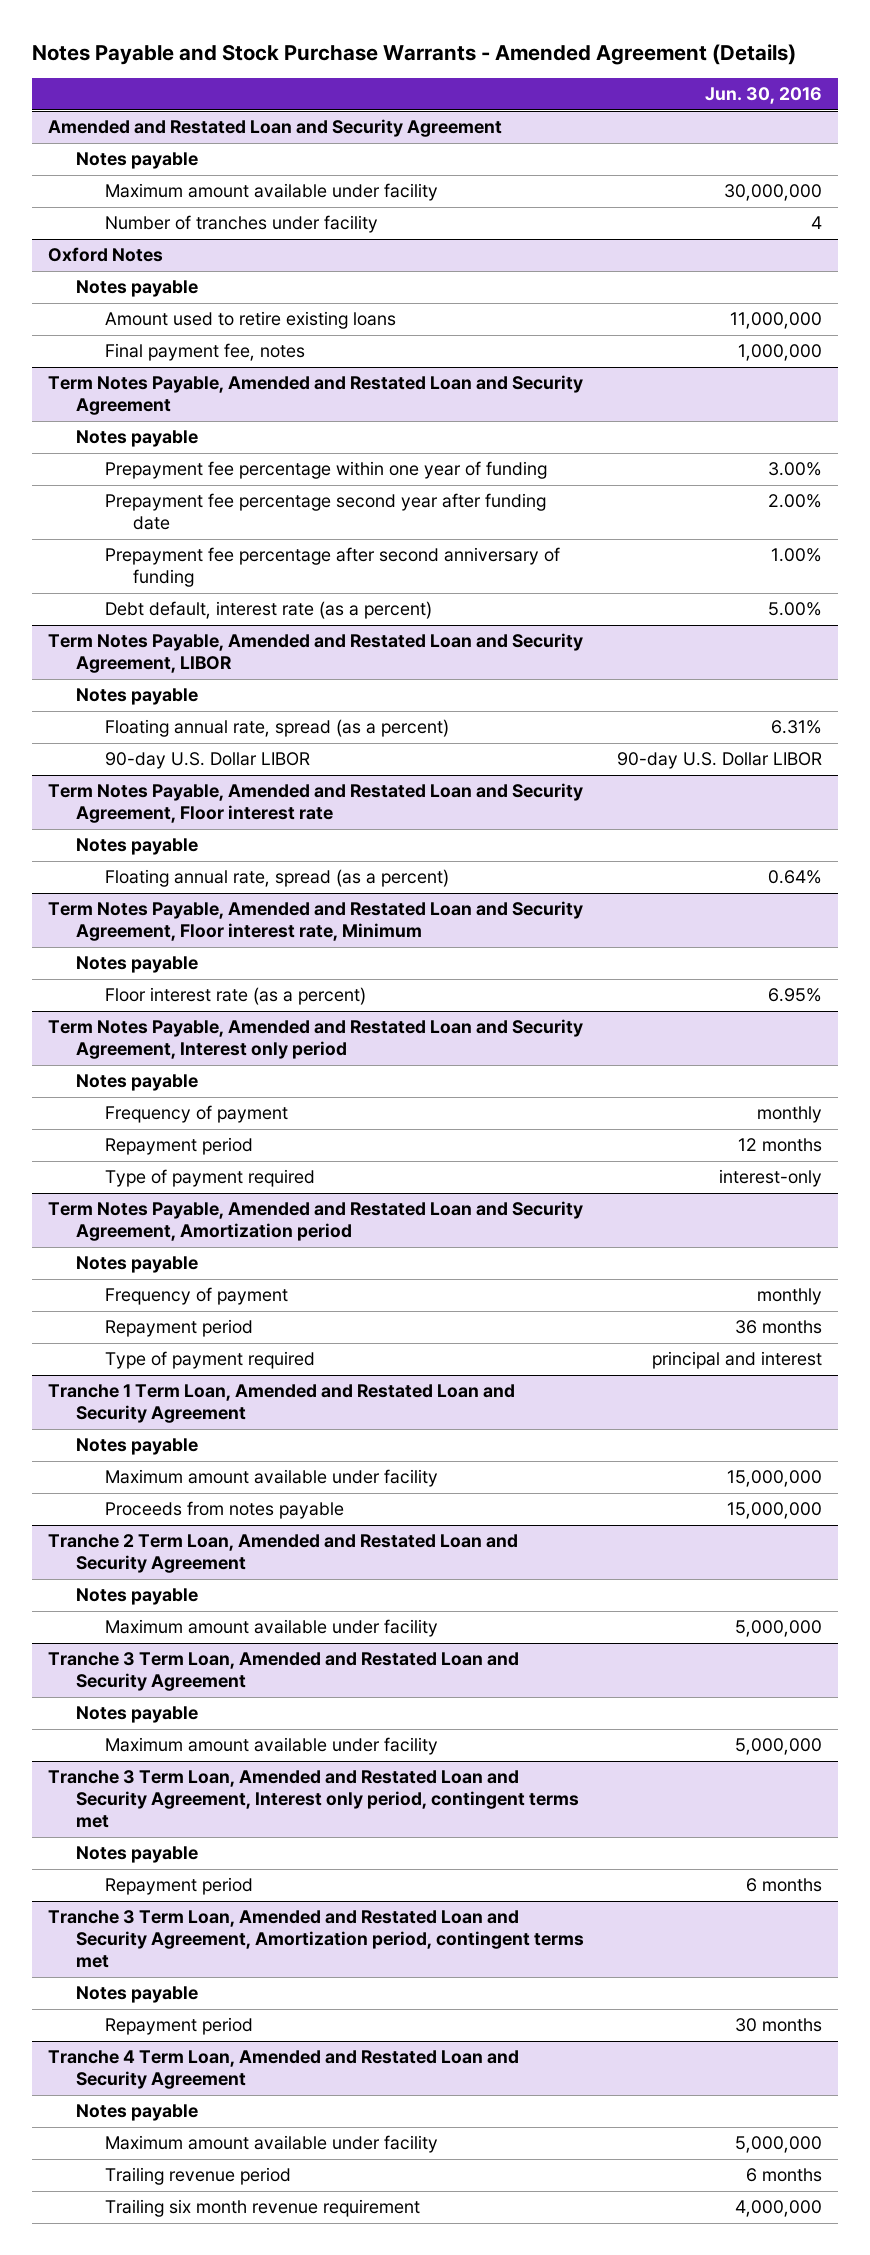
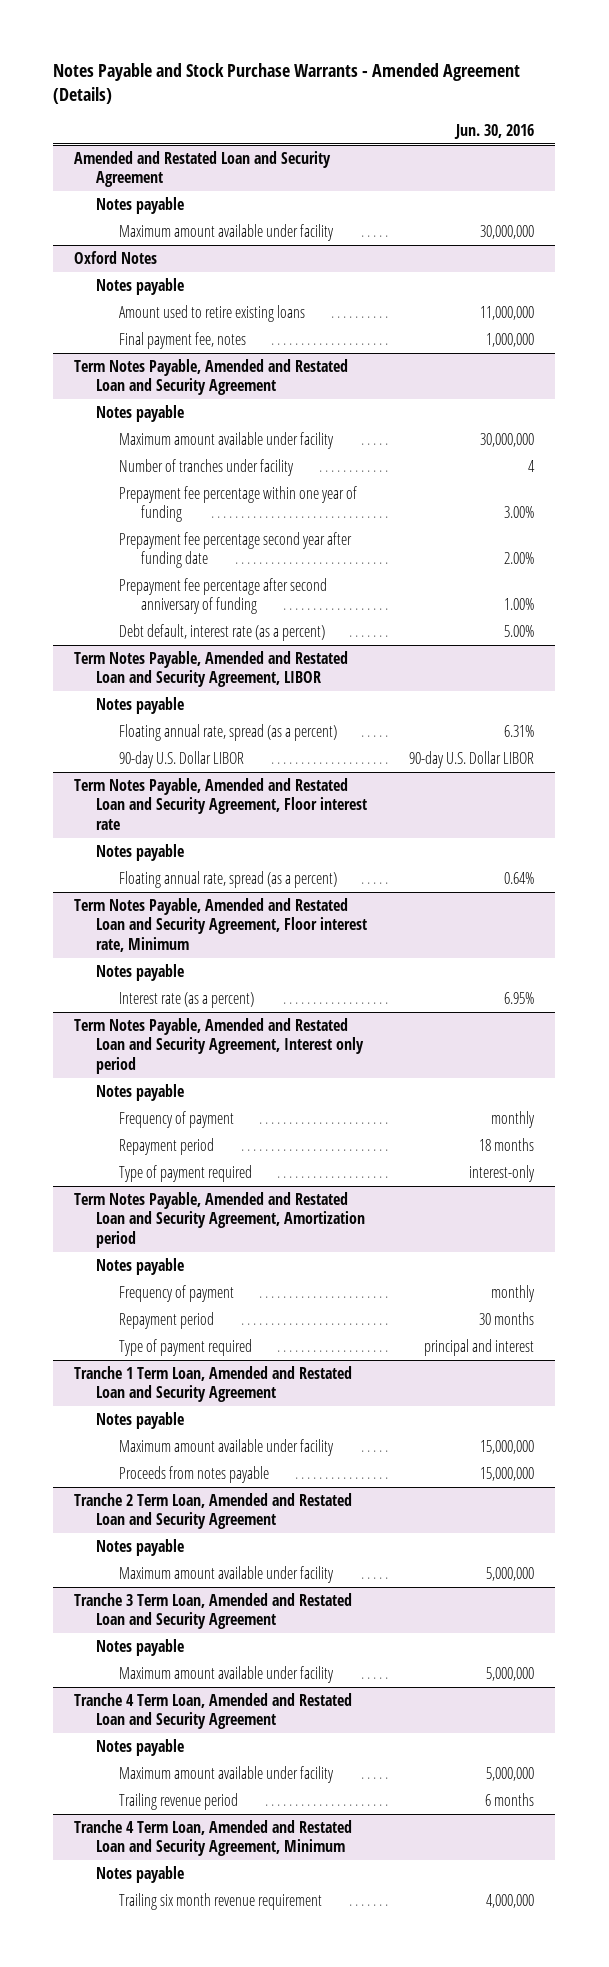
@ Amended and Restated Loan and Security Agreement
- Number of tranches under facility | 4
@ Term Notes Payable, Amended and Restated Loan and Security Agreement
+ Maximum amount available under facility | 30,000,000
+ Number of tranches under facility | 4
@ Term Notes Payable, Amended and Restated Loan and Security Agreement, Floor interest rate, Minimum
- Floor interest rate (as a percent) | 6.95%
+ Interest rate (as a percent) | 6.95%
@ Term Notes Payable, Amended and Restated Loan and Security Agreement, Interest only period
- Repayment period | 12 months
+ Repayment period | 18 months
@ Term Notes Payable, Amended and Restated Loan and Security Agreement, Amortization period
- Repayment period | 36 months
+ Repayment period | 30 months
- Tranche 3 Term Loan, Amended and Restated Loan and Security Agreement, Interest only period, contingent terms met
- Notes payable
- Repayment period | 6 months
- Tranche 3 Term Loan, Amended and Restated Loan and Security Agreement, Amortization period, contingent terms met
- Notes payable
- Repayment period | 30 months
+ Tranche 4 Term Loan, Amended and Restated Loan and Security Agreement, Minimum
+ Notes payable

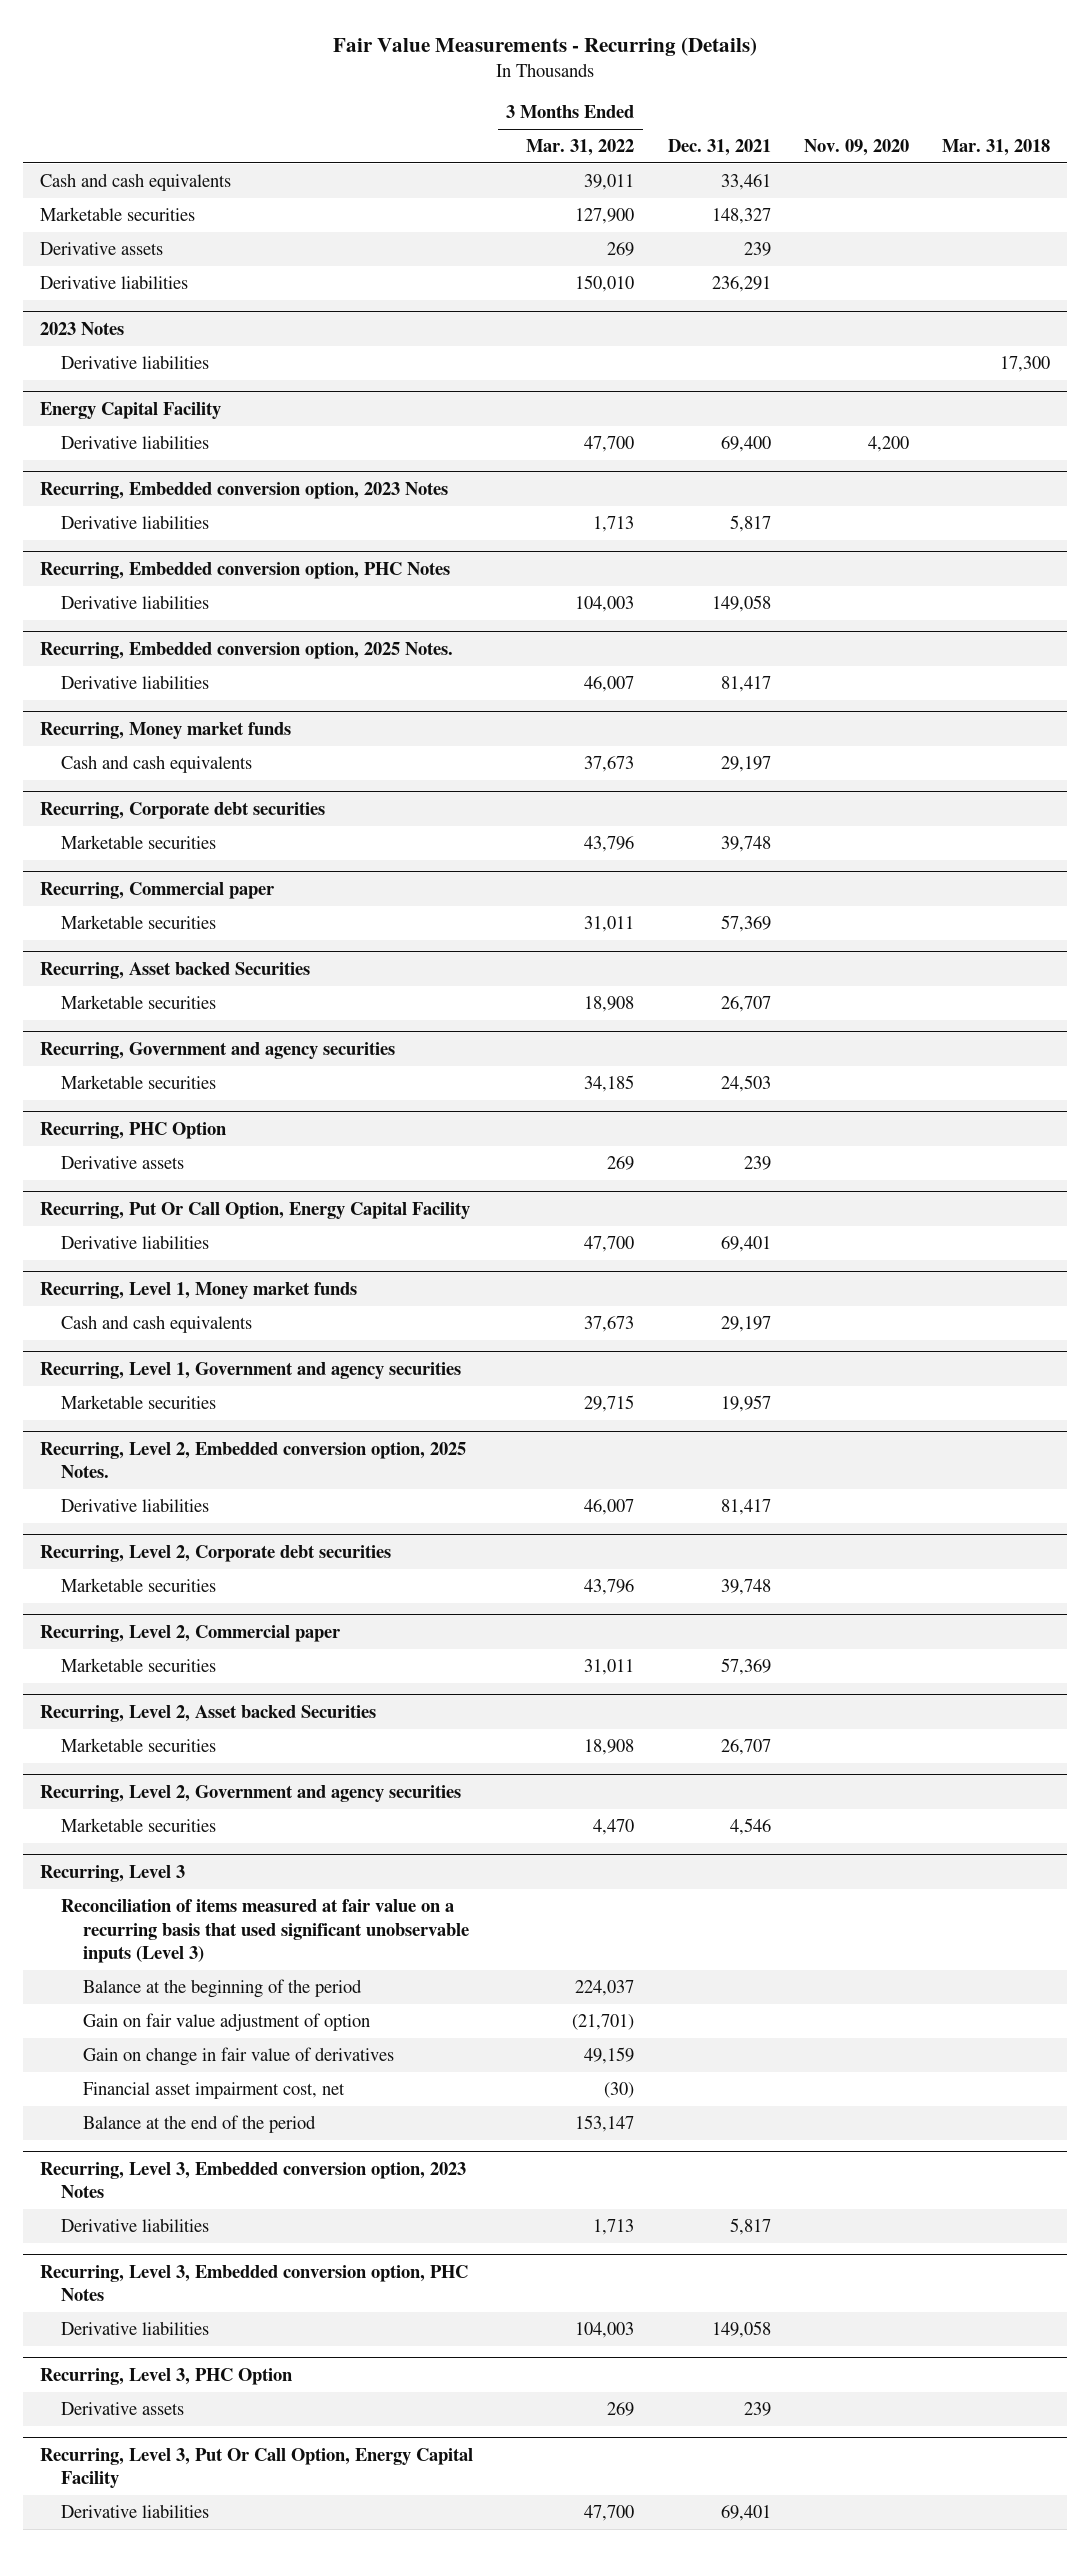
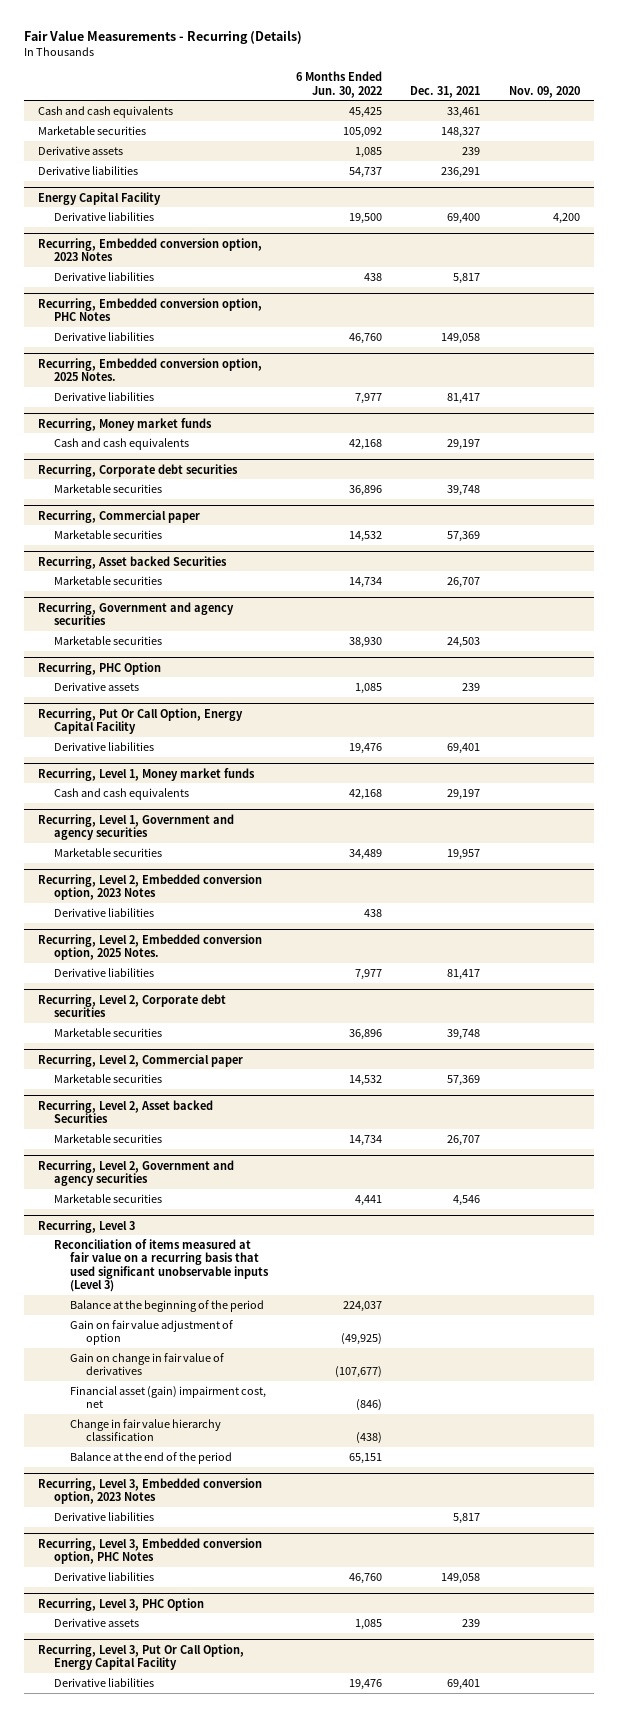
- | 3 Months Ended Mar. 31, 2022 | Dec. 31, 2021 | Nov. 09, 2020 | Mar. 31, 2018
+ | 6 Months Ended Jun. 30, 2022 | Dec. 31, 2021 | Nov. 09, 2020
- 2023 Notes
- Derivative liabilities | | | | 17,300
+ Recurring, Level 2, Embedded conversion option, 2023 Notes
+ Derivative liabilities | 438 | |
@ Recurring, Level 3
- Financial asset impairment cost, net | (30) | | |
+ Financial asset (gain) impairment cost, net | (846) | |
+ Change in fair value hierarchy classification | (438) | |

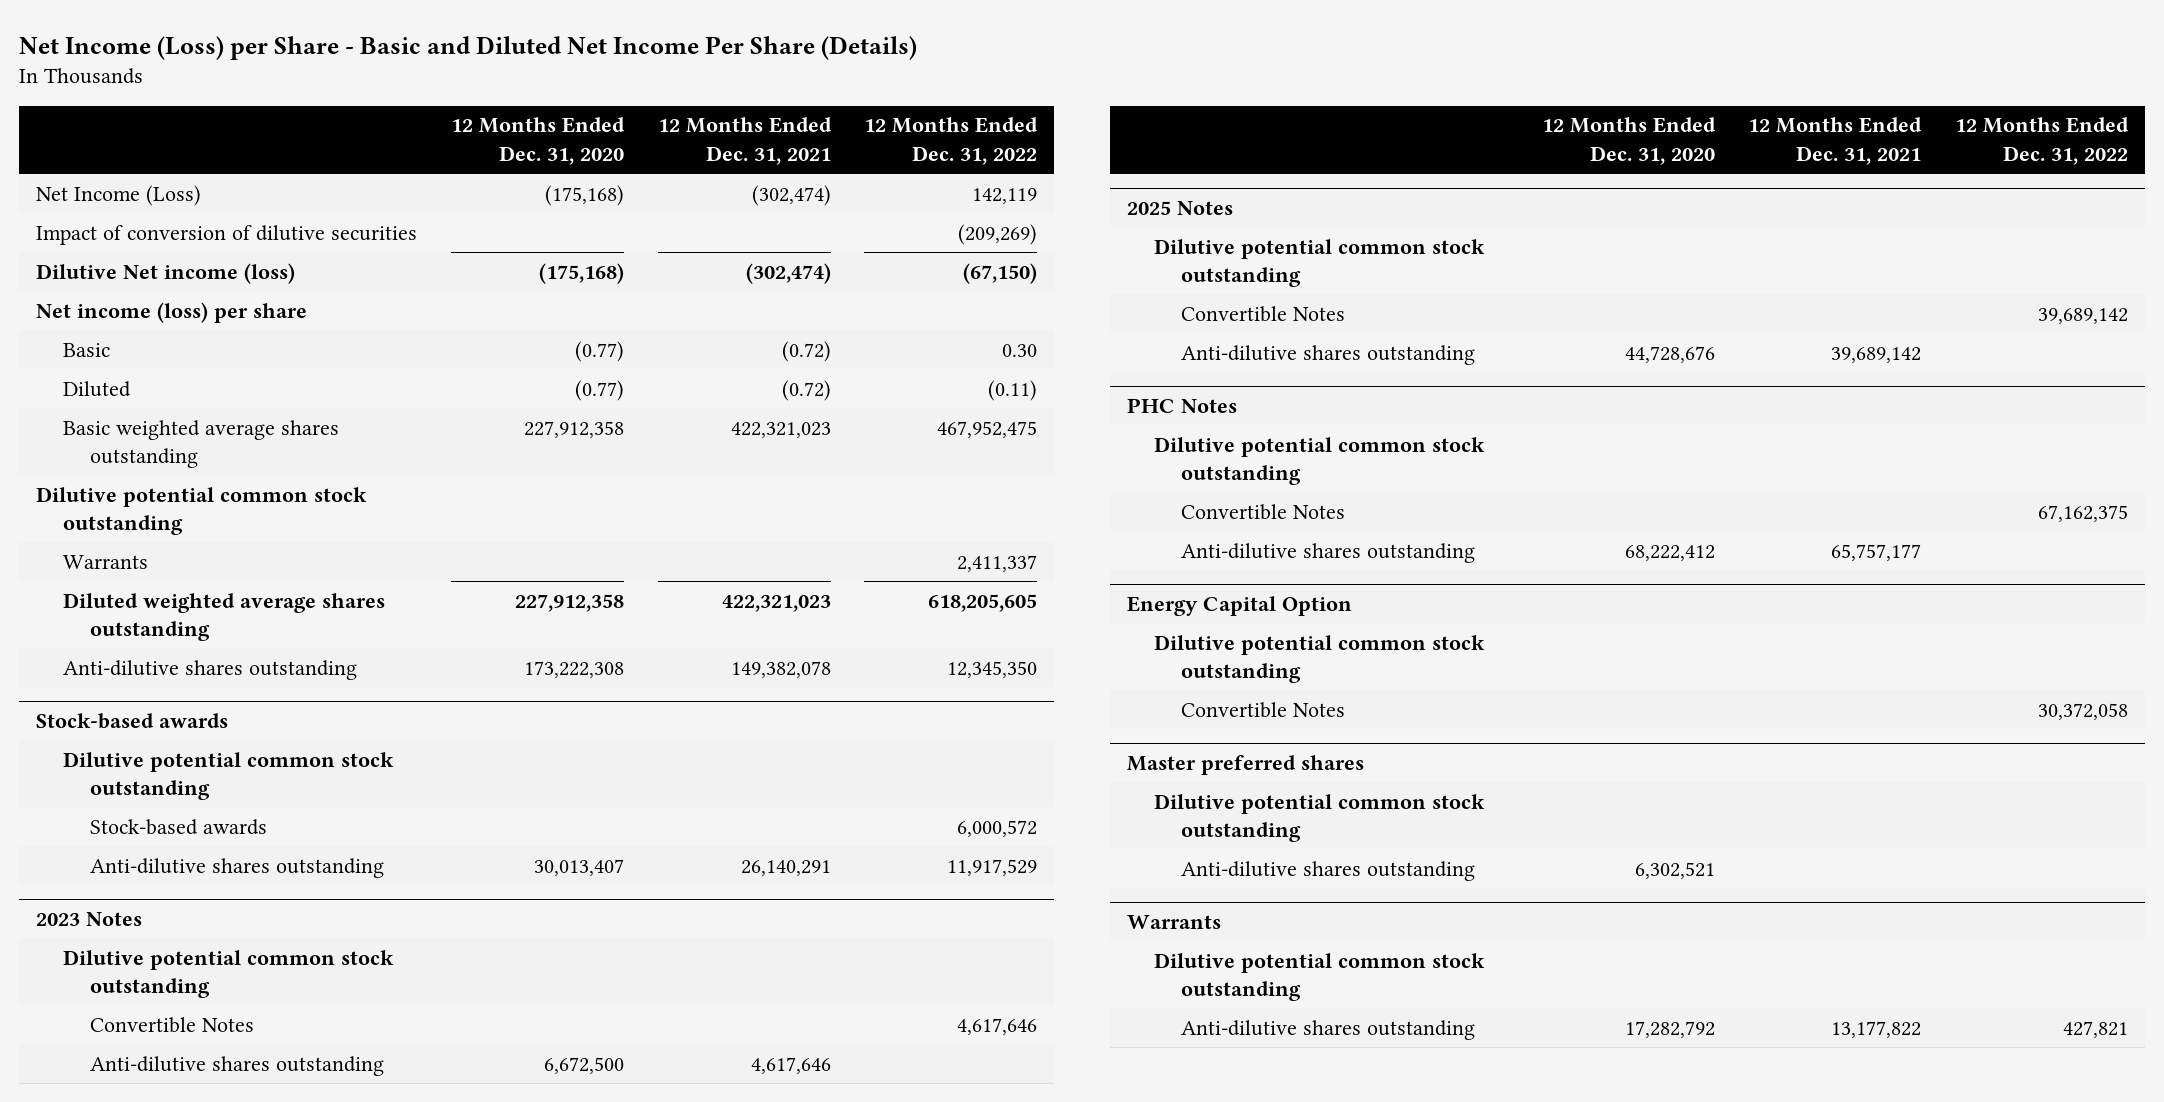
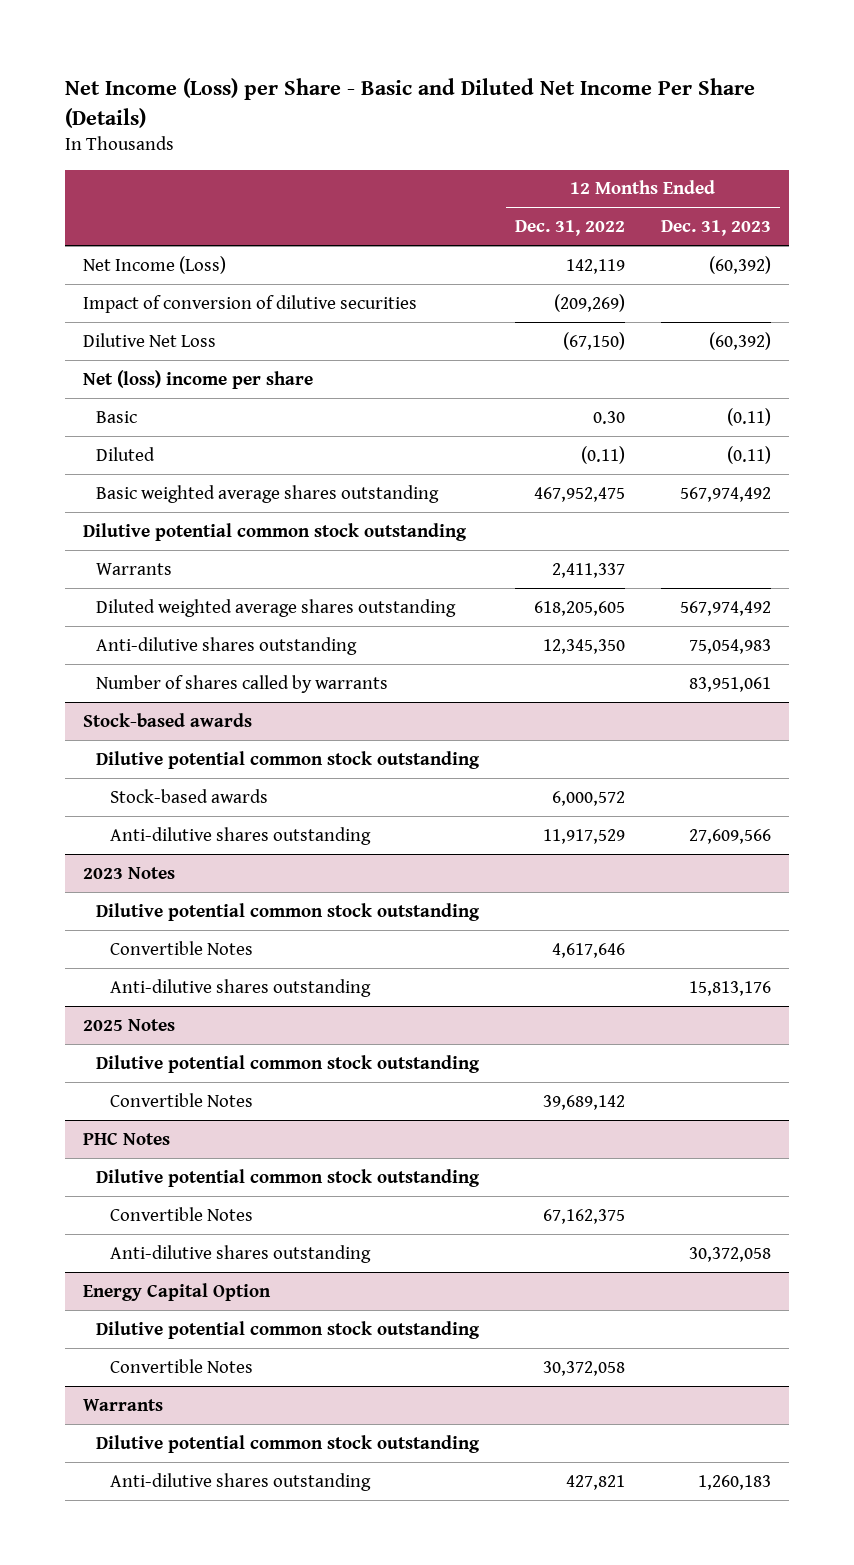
- | 12 Months Ended Dec. 31, 2020 | 12 Months Ended Dec. 31, 2021 | 12 Months Ended Dec. 31, 2022
+ | 12 Months Ended Dec. 31, 2022 | 12 Months Ended Dec. 31, 2023
- Dilutive Net income (loss) | (175,168) | (302,474) | (67,150)
- Net income (loss) per share
+ Dilutive Net Loss | (67,150) | (60,392)
+ Net (loss) income per share
+ Number of shares called by warrants | | 83,951,061
@ 2025 Notes
- Anti-dilutive shares outstanding | 44,728,676 | 39,689,142 |
- Master preferred shares
- Dilutive potential common stock outstanding
- Anti-dilutive shares outstanding | 6,302,521 | |

